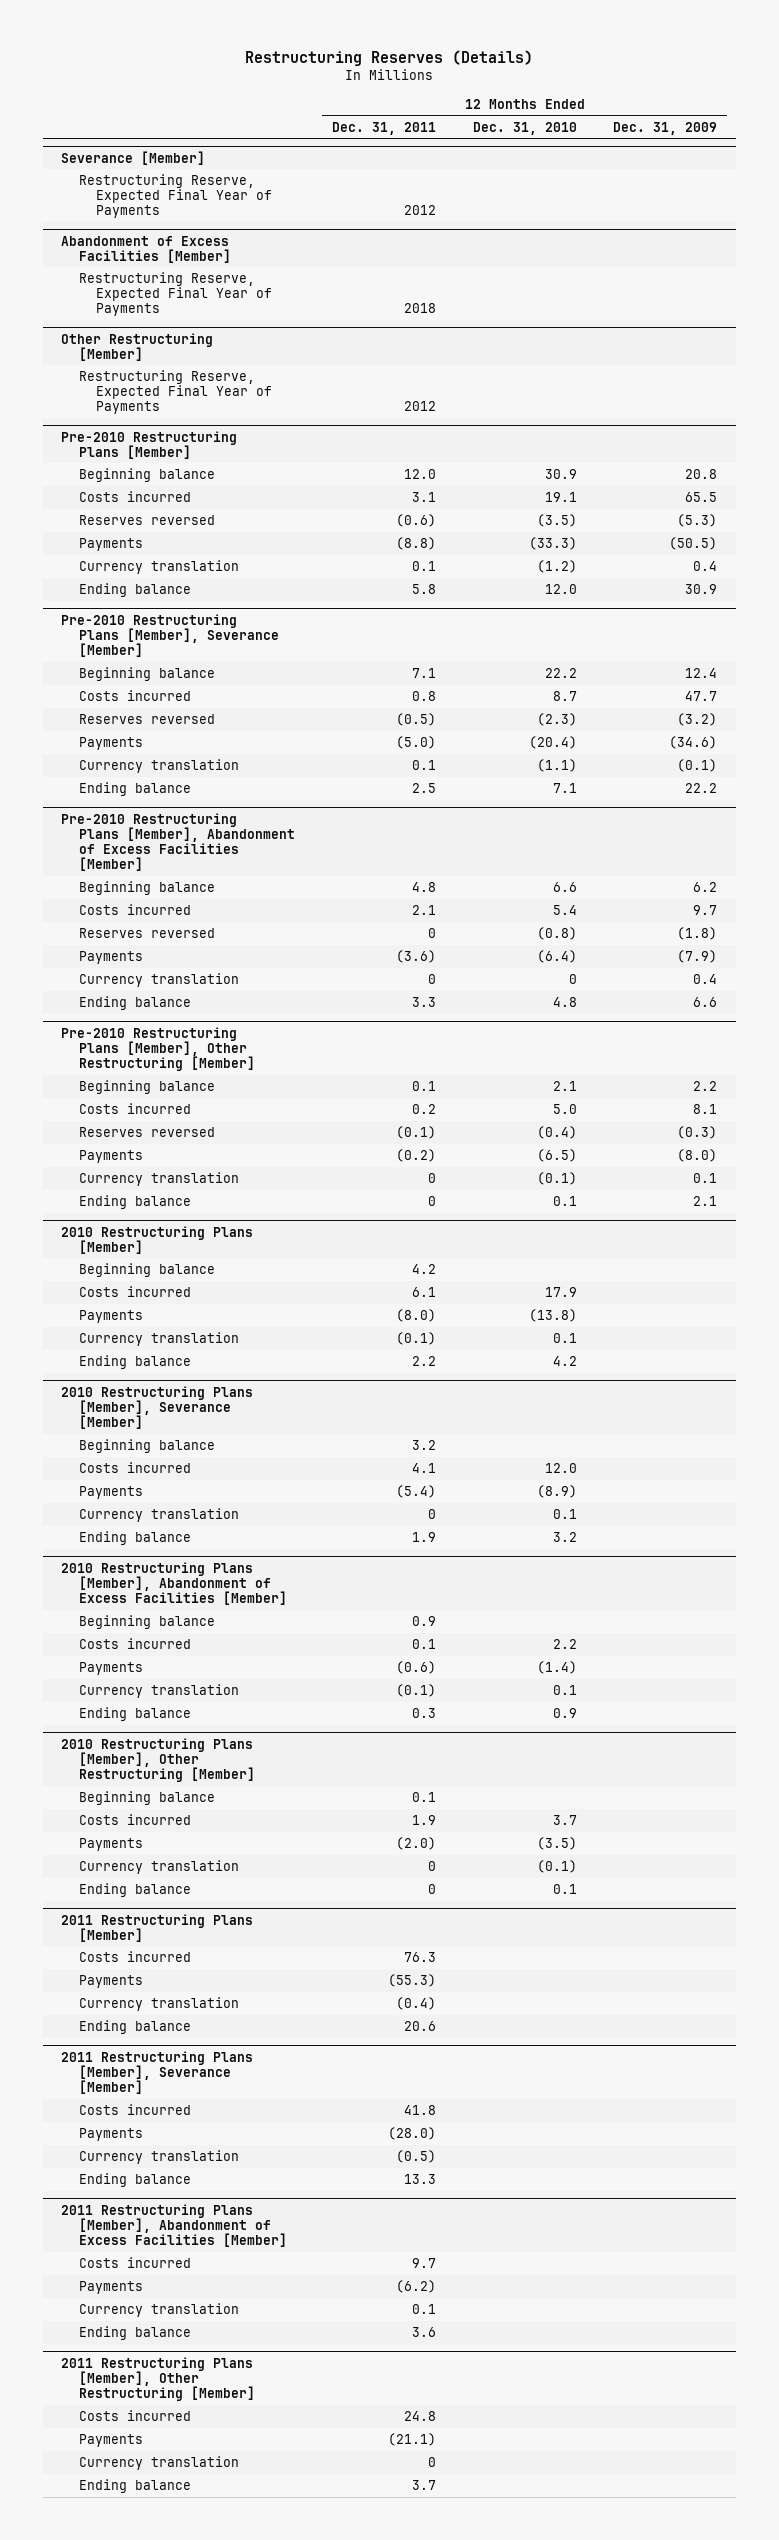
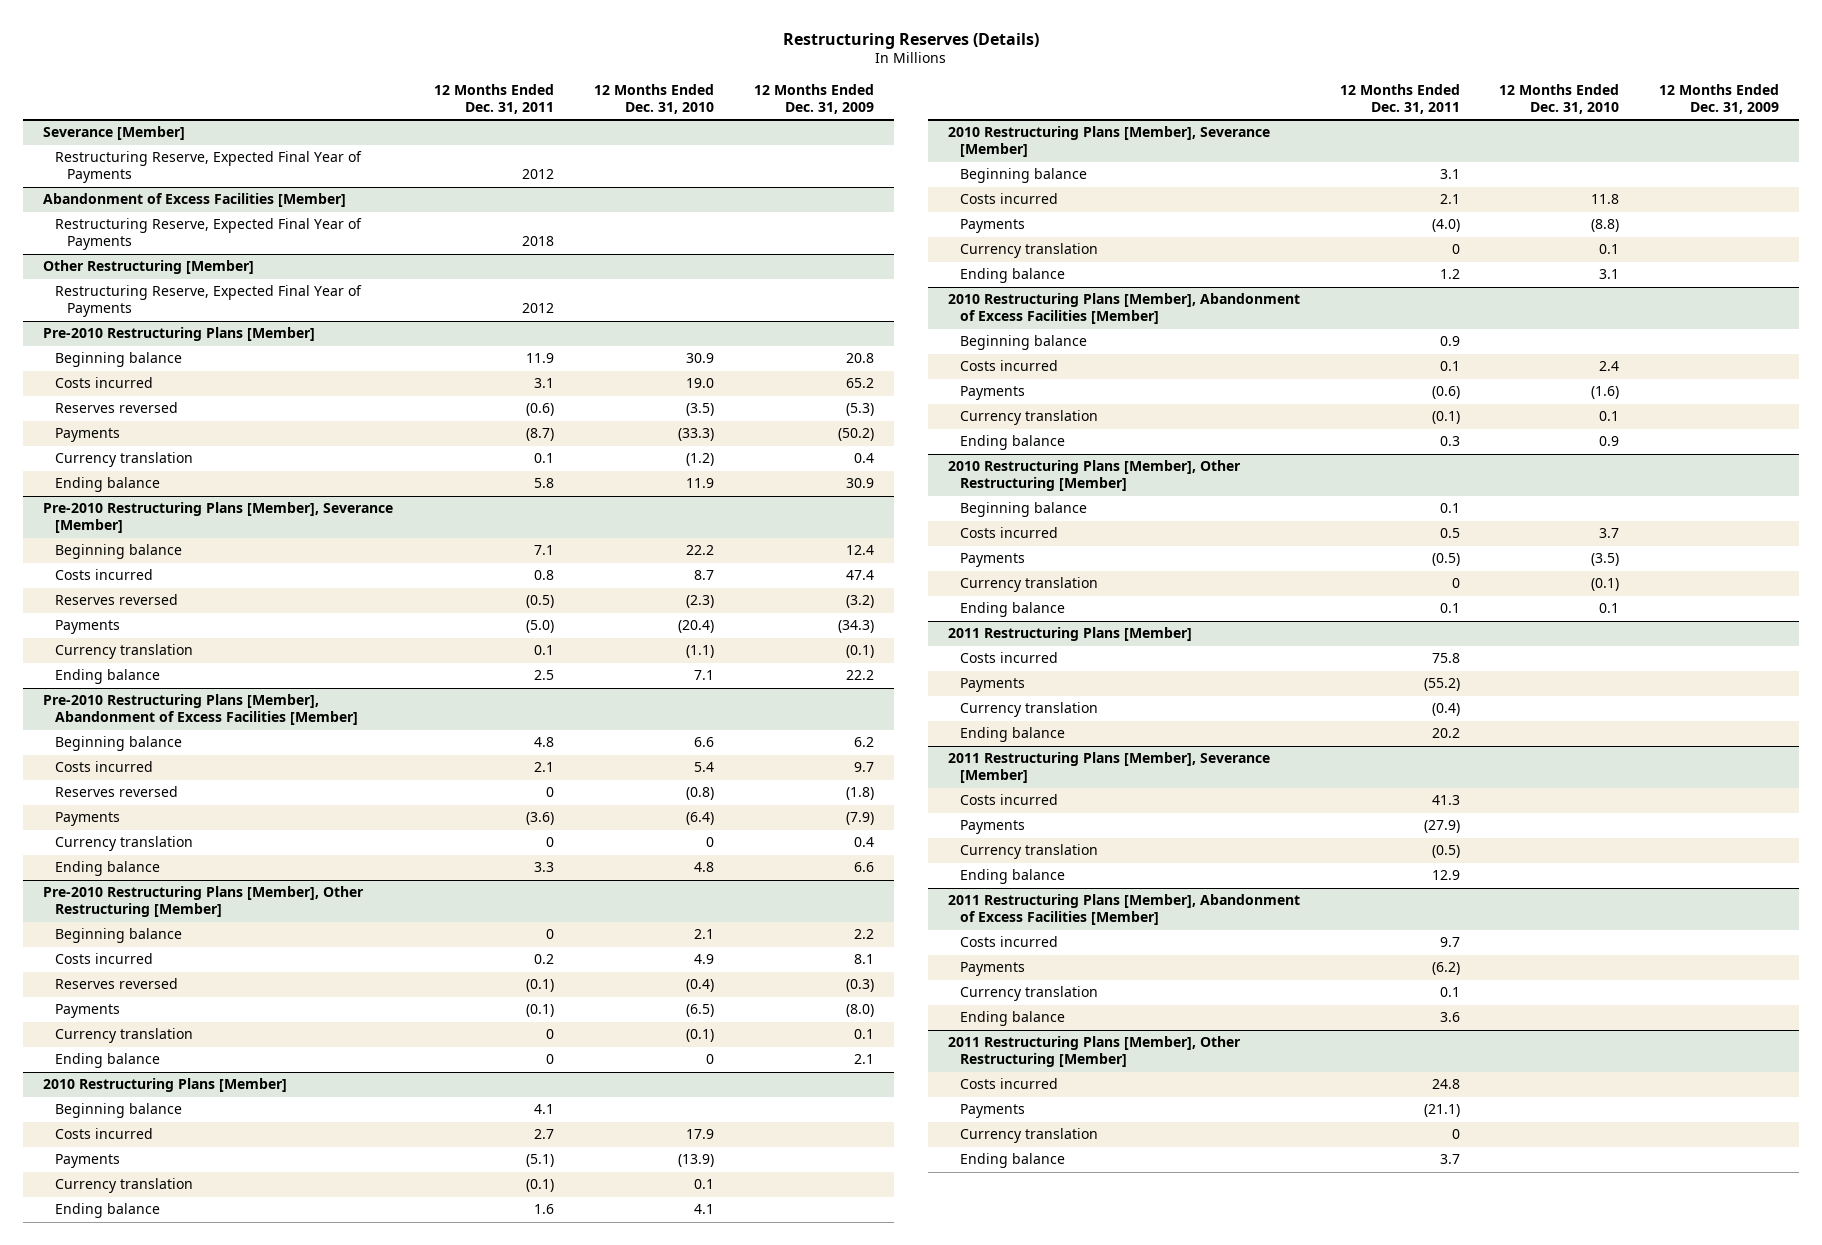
@ Pre-2010 Restructuring Plans [Member]
- Beginning balance | 12.0 | 30.9 | 20.8
- Costs incurred | 3.1 | 19.1 | 65.5
+ Beginning balance | 11.9 | 30.9 | 20.8
+ Costs incurred | 3.1 | 19.0 | 65.2
- Payments | (8.8) | (33.3) | (50.5)
+ Payments | (8.7) | (33.3) | (50.2)
- Ending balance | 5.8 | 12.0 | 30.9
+ Ending balance | 5.8 | 11.9 | 30.9
@ Pre-2010 Restructuring Plans [Member], Severance [Member]
- Costs incurred | 0.8 | 8.7 | 47.7
+ Costs incurred | 0.8 | 8.7 | 47.4
- Payments | (5.0) | (20.4) | (34.6)
+ Payments | (5.0) | (20.4) | (34.3)
@ Pre-2010 Restructuring Plans [Member], Other Restructuring [Member]
- Beginning balance | 0.1 | 2.1 | 2.2
- Costs incurred | 0.2 | 5.0 | 8.1
+ Beginning balance | 0 | 2.1 | 2.2
+ Costs incurred | 0.2 | 4.9 | 8.1
- Payments | (0.2) | (6.5) | (8.0)
+ Payments | (0.1) | (6.5) | (8.0)
- Ending balance | 0 | 0.1 | 2.1
+ Ending balance | 0 | 0 | 2.1
@ 2010 Restructuring Plans [Member]
- Beginning balance | 4.2 | |
- Costs incurred | 6.1 | 17.9 |
- Payments | (8.0) | (13.8) |
+ Beginning balance | 4.1 | |
+ Costs incurred | 2.7 | 17.9 |
+ Payments | (5.1) | (13.9) |
- Ending balance | 2.2 | 4.2 |
+ Ending balance | 1.6 | 4.1 |
@ 2010 Restructuring Plans [Member], Severance [Member]
- Beginning balance | 3.2 | |
- Costs incurred | 4.1 | 12.0 |
- Payments | (5.4) | (8.9) |
+ Beginning balance | 3.1 | |
+ Costs incurred | 2.1 | 11.8 |
+ Payments | (4.0) | (8.8) |
- Ending balance | 1.9 | 3.2 |
+ Ending balance | 1.2 | 3.1 |
@ 2010 Restructuring Plans [Member], Abandonment of Excess Facilities [Member]
- Costs incurred | 0.1 | 2.2 |
- Payments | (0.6) | (1.4) |
+ Costs incurred | 0.1 | 2.4 |
+ Payments | (0.6) | (1.6) |
@ 2010 Restructuring Plans [Member], Other Restructuring [Member]
- Costs incurred | 1.9 | 3.7 |
- Payments | (2.0) | (3.5) |
+ Costs incurred | 0.5 | 3.7 |
+ Payments | (0.5) | (3.5) |
- Ending balance | 0 | 0.1 |
+ Ending balance | 0.1 | 0.1 |
@ 2011 Restructuring Plans [Member]
- Costs incurred | 76.3 | |
- Payments | (55.3) | |
+ Costs incurred | 75.8 | |
+ Payments | (55.2) | |
- Ending balance | 20.6 | |
+ Ending balance | 20.2 | |
@ 2011 Restructuring Plans [Member], Severance [Member]
- Costs incurred | 41.8 | |
- Payments | (28.0) | |
+ Costs incurred | 41.3 | |
+ Payments | (27.9) | |
- Ending balance | 13.3 | |
+ Ending balance | 12.9 | |

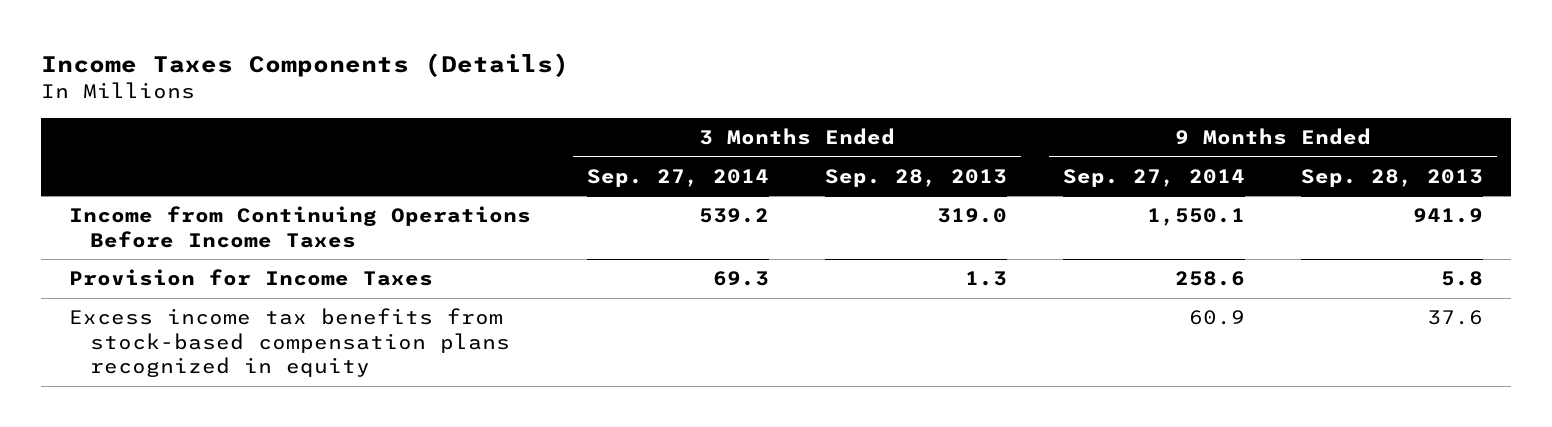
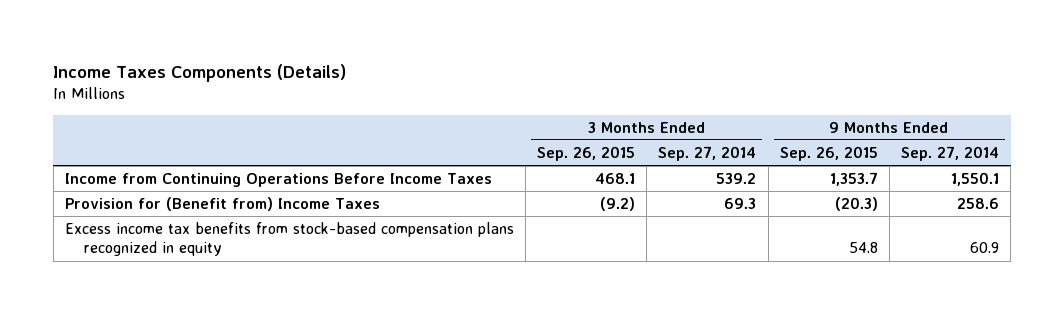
- | 3 Months Ended Sep. 27, 2014 | 3 Months Ended Sep. 28, 2013 | 9 Months Ended Sep. 27, 2014 | 9 Months Ended Sep. 28, 2013
+ | 3 Months Ended Sep. 26, 2015 | 3 Months Ended Sep. 27, 2014 | 9 Months Ended Sep. 26, 2015 | 9 Months Ended Sep. 27, 2014
- Provision for Income Taxes | 69.3 | 1.3 | 258.6 | 5.8
+ Provision for (Benefit from) Income Taxes | (9.2) | 69.3 | (20.3) | 258.6

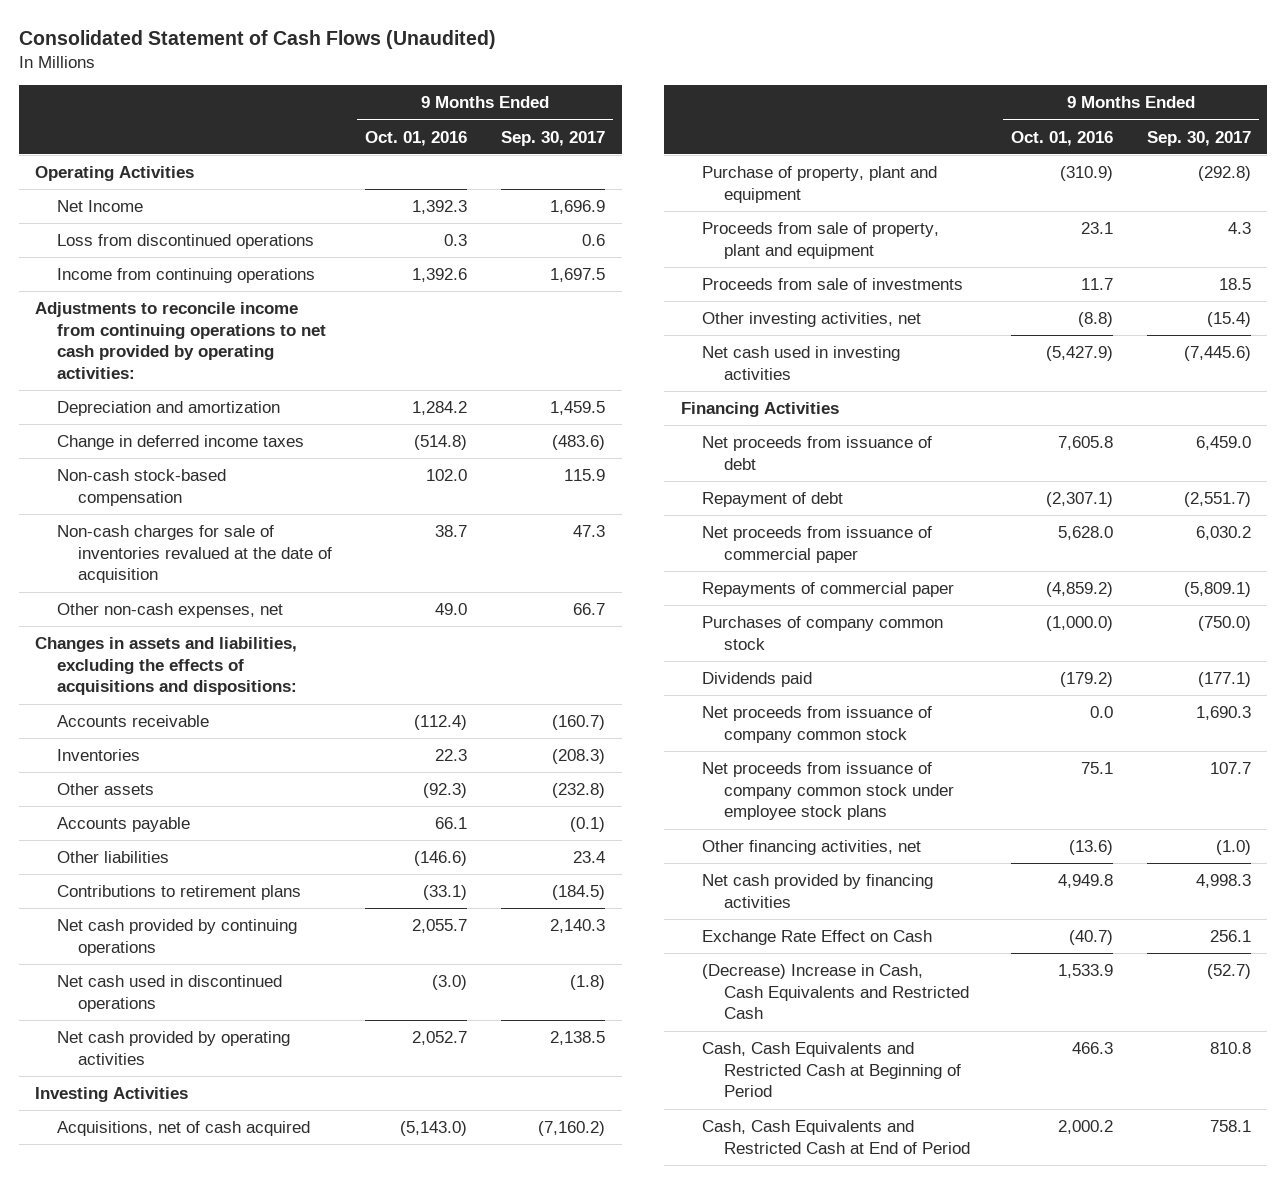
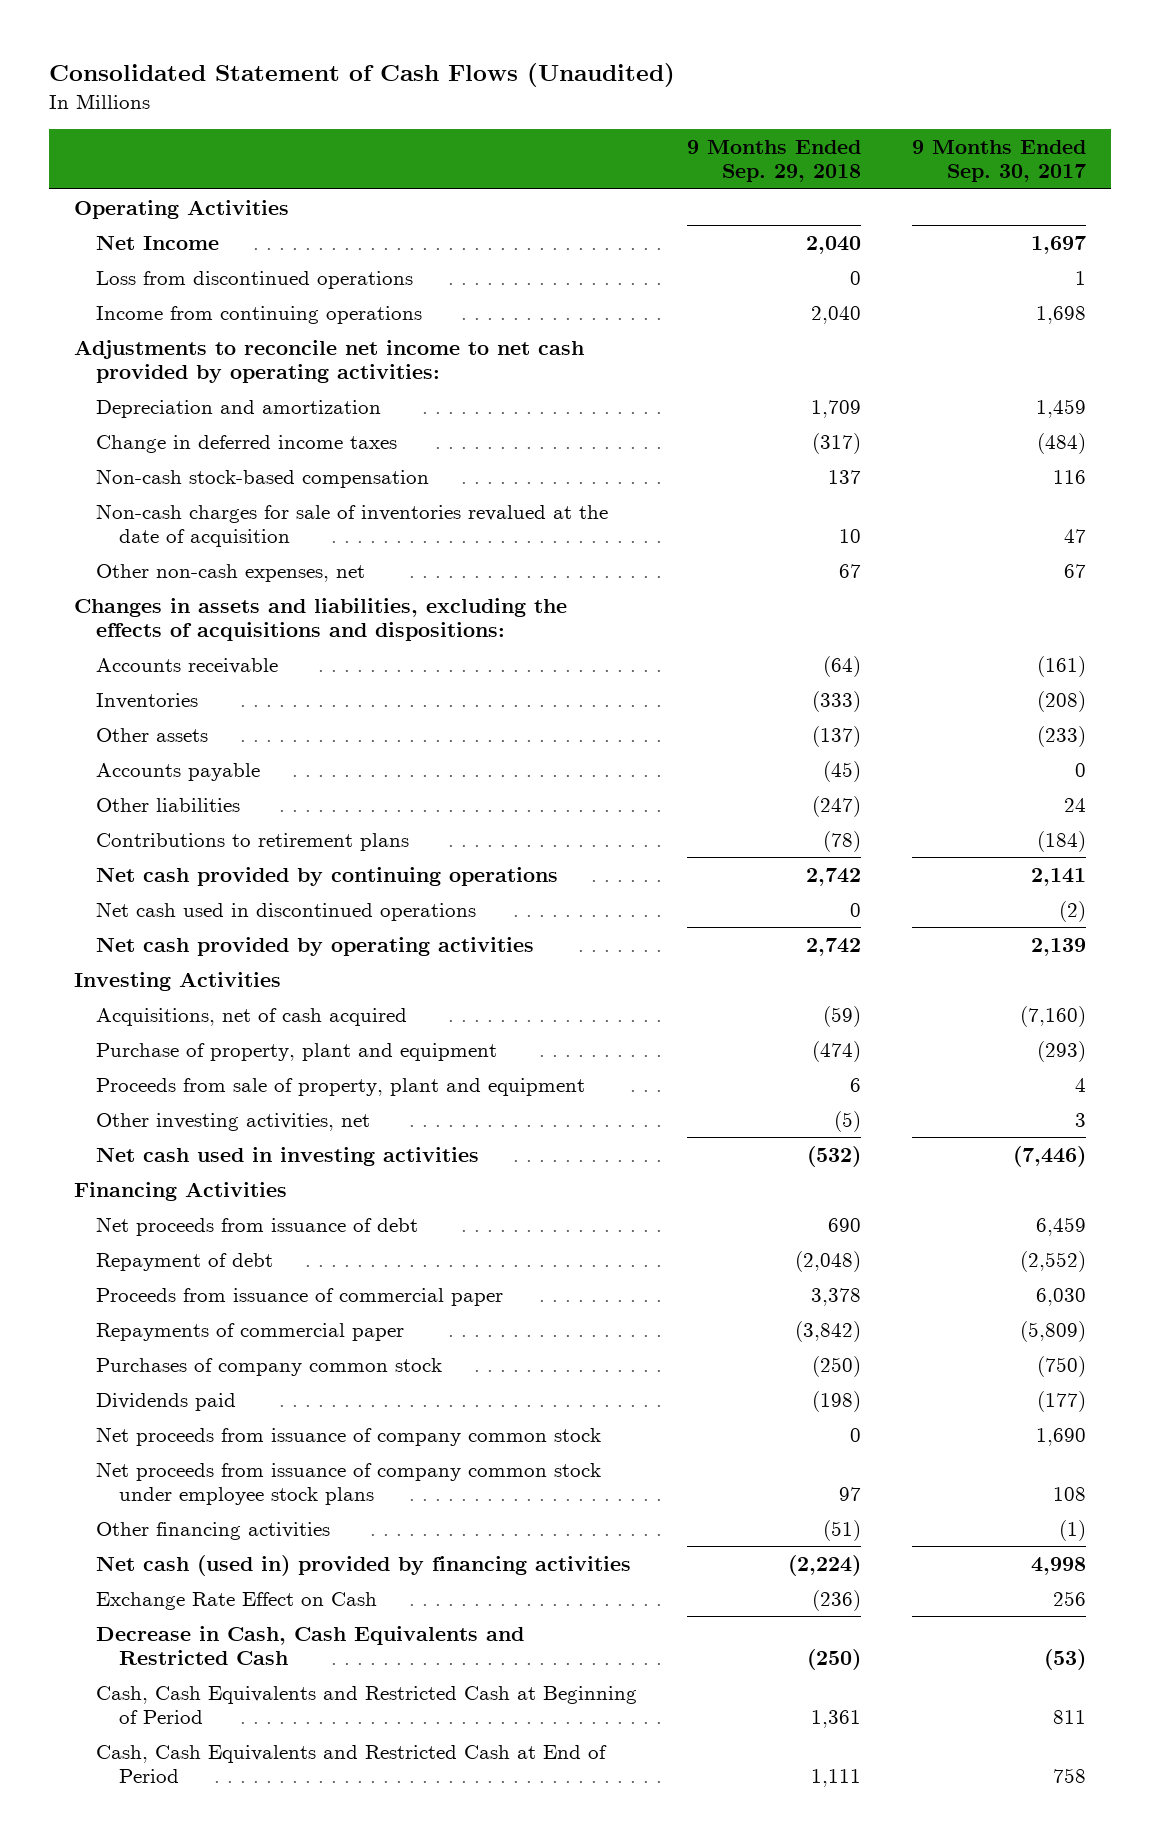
- | 9 Months Ended Oct. 01, 2016 | 9 Months Ended Sep. 30, 2017
+ | 9 Months Ended Sep. 29, 2018 | 9 Months Ended Sep. 30, 2017
- Net Income | 1,392.3 | 1,696.9
- Loss from discontinued operations | 0.3 | 0.6
- Income from continuing operations | 1,392.6 | 1,697.5
- Adjustments to reconcile income from continuing operations to net cash provided by operating activities:
- Depreciation and amortization | 1,284.2 | 1,459.5
- Change in deferred income taxes | (514.8) | (483.6)
- Non-cash stock-based compensation | 102.0 | 115.9
- Non-cash charges for sale of inventories revalued at the date of acquisition | 38.7 | 47.3
- Other non-cash expenses, net | 49.0 | 66.7
+ Net Income | 2,040 | 1,697
+ Loss from discontinued operations | 0 | 1
+ Income from continuing operations | 2,040 | 1,698
+ Adjustments to reconcile net income to net cash provided by operating activities:
+ Depreciation and amortization | 1,709 | 1,459
+ Change in deferred income taxes | (317) | (484)
+ Non-cash stock-based compensation | 137 | 116
+ Non-cash charges for sale of inventories revalued at the date of acquisition | 10 | 47
+ Other non-cash expenses, net | 67 | 67
- Accounts receivable | (112.4) | (160.7)
- Inventories | 22.3 | (208.3)
- Other assets | (92.3) | (232.8)
- Accounts payable | 66.1 | (0.1)
- Other liabilities | (146.6) | 23.4
- Contributions to retirement plans | (33.1) | (184.5)
- Net cash provided by continuing operations | 2,055.7 | 2,140.3
- Net cash used in discontinued operations | (3.0) | (1.8)
- Net cash provided by operating activities | 2,052.7 | 2,138.5
+ Accounts receivable | (64) | (161)
+ Inventories | (333) | (208)
+ Other assets | (137) | (233)
+ Accounts payable | (45) | 0
+ Other liabilities | (247) | 24
+ Contributions to retirement plans | (78) | (184)
+ Net cash provided by continuing operations | 2,742 | 2,141
+ Net cash used in discontinued operations | 0 | (2)
+ Net cash provided by operating activities | 2,742 | 2,139
- Acquisitions, net of cash acquired | (5,143.0) | (7,160.2)
- Purchase of property, plant and equipment | (310.9) | (292.8)
- Proceeds from sale of property, plant and equipment | 23.1 | 4.3
- Proceeds from sale of investments | 11.7 | 18.5
- Other investing activities, net | (8.8) | (15.4)
- Net cash used in investing activities | (5,427.9) | (7,445.6)
+ Acquisitions, net of cash acquired | (59) | (7,160)
+ Purchase of property, plant and equipment | (474) | (293)
+ Proceeds from sale of property, plant and equipment | 6 | 4
+ Other investing activities, net | (5) | 3
+ Net cash used in investing activities | (532) | (7,446)
- Net proceeds from issuance of debt | 7,605.8 | 6,459.0
- Repayment of debt | (2,307.1) | (2,551.7)
- Net proceeds from issuance of commercial paper | 5,628.0 | 6,030.2
- Repayments of commercial paper | (4,859.2) | (5,809.1)
- Purchases of company common stock | (1,000.0) | (750.0)
- Dividends paid | (179.2) | (177.1)
- Net proceeds from issuance of company common stock | 0.0 | 1,690.3
- Net proceeds from issuance of company common stock under employee stock plans | 75.1 | 107.7
- Other financing activities, net | (13.6) | (1.0)
- Net cash provided by financing activities | 4,949.8 | 4,998.3
- Exchange Rate Effect on Cash | (40.7) | 256.1
- (Decrease) Increase in Cash, Cash Equivalents and Restricted Cash | 1,533.9 | (52.7)
- Cash, Cash Equivalents and Restricted Cash at Beginning of Period | 466.3 | 810.8
- Cash, Cash Equivalents and Restricted Cash at End of Period | 2,000.2 | 758.1
+ Net proceeds from issuance of debt | 690 | 6,459
+ Repayment of debt | (2,048) | (2,552)
+ Proceeds from issuance of commercial paper | 3,378 | 6,030
+ Repayments of commercial paper | (3,842) | (5,809)
+ Purchases of company common stock | (250) | (750)
+ Dividends paid | (198) | (177)
+ Net proceeds from issuance of company common stock | 0 | 1,690
+ Net proceeds from issuance of company common stock under employee stock plans | 97 | 108
+ Other financing activities | (51) | (1)
+ Net cash (used in) provided by financing activities | (2,224) | 4,998
+ Exchange Rate Effect on Cash | (236) | 256
+ Decrease in Cash, Cash Equivalents and Restricted Cash | (250) | (53)
+ Cash, Cash Equivalents and Restricted Cash at Beginning of Period | 1,361 | 811
+ Cash, Cash Equivalents and Restricted Cash at End of Period | 1,111 | 758

